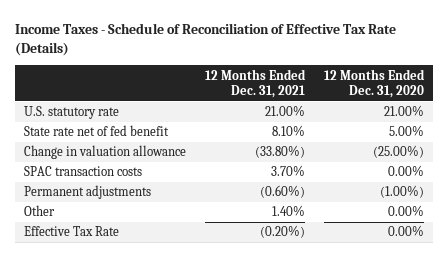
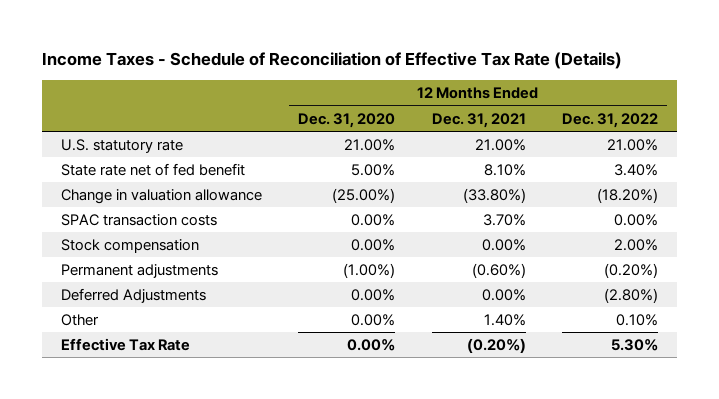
- | 12 Months Ended Dec. 31, 2021 | 12 Months Ended Dec. 31, 2020
+ | 12 Months Ended Dec. 31, 2020 | 12 Months Ended Dec. 31, 2021 | 12 Months Ended Dec. 31, 2022
+ Stock compensation | 0.00% | 0.00% | 2.00%
+ Deferred Adjustments | 0.00% | 0.00% | (2.80%)

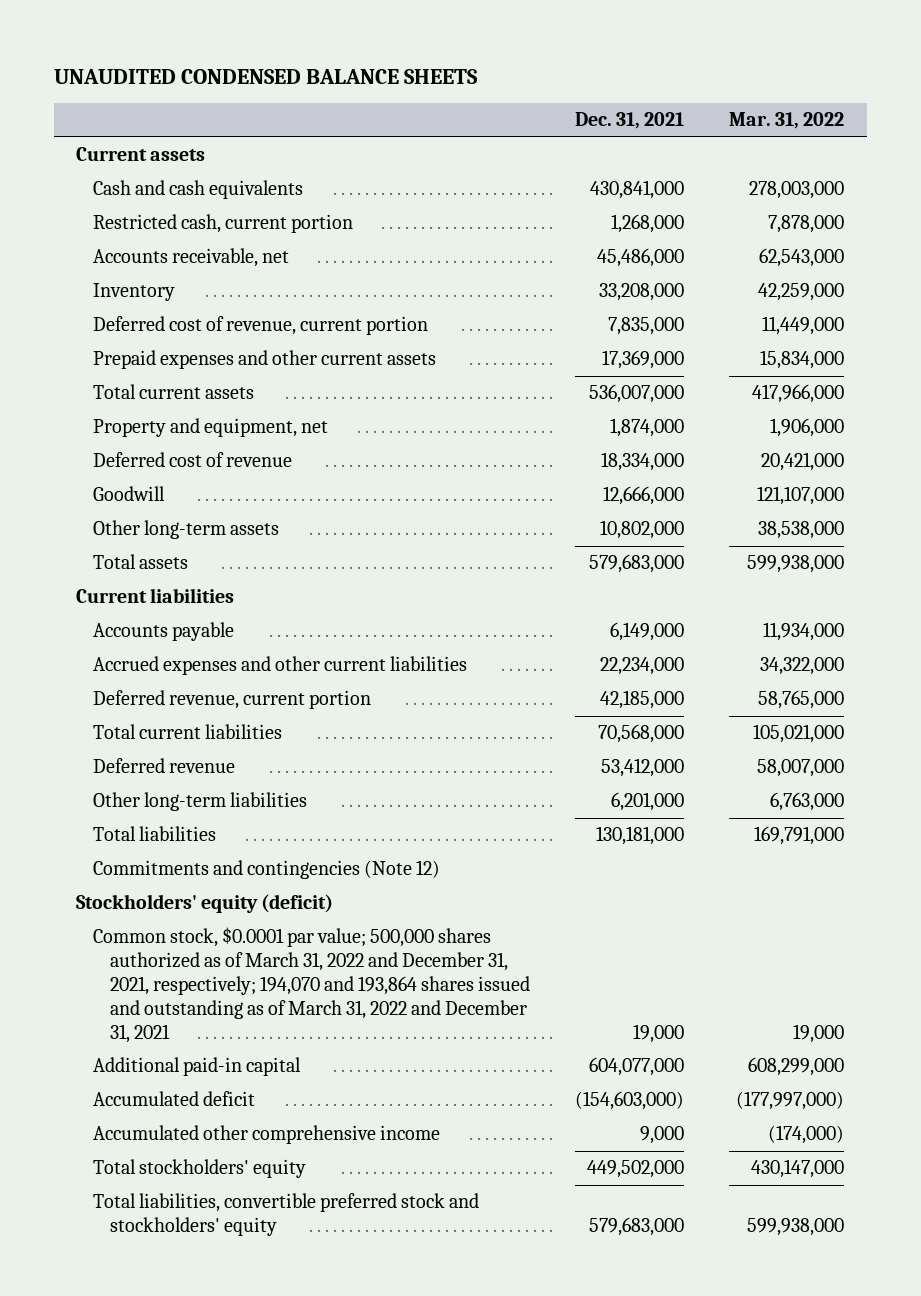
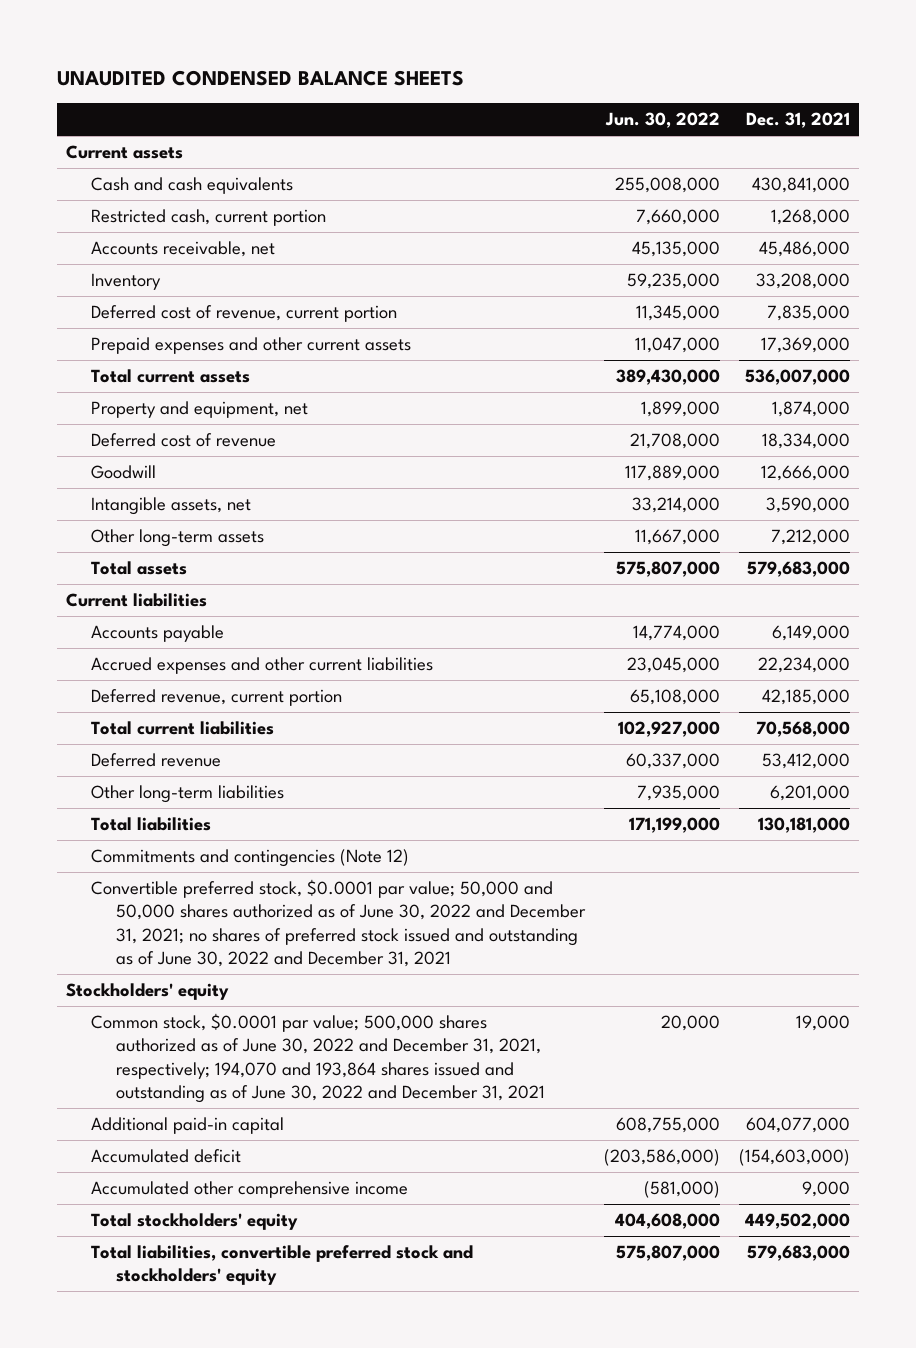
- | Dec. 31, 2021 | Mar. 31, 2022
+ | Jun. 30, 2022 | Dec. 31, 2021
- Other long-term assets | 10,802,000 | 38,538,000
+ Intangible assets, net | 33,214,000 | 3,590,000
+ Other long-term assets | 11,667,000 | 7,212,000
- Stockholders' equity (deficit)
- Common stock, $0.0001 par value; 500,000 shares authorized as of March 31, 2022 and December 31, 2021, respectively; 194,070 and 193,864 shares issued and outstanding as of March 31, 2022 and December 31, 2021 | 19,000 | 19,000
+ Convertible preferred stock, $0.0001 par value; 50,000 and 50,000 shares authorized as of June 30, 2022 and December 31, 2021; no shares of preferred stock issued and outstanding as of June 30, 2022 and December 31, 2021
+ Stockholders' equity
+ Common stock, $0.0001 par value; 500,000 shares authorized as of June 30, 2022 and December 31, 2021, respectively; 194,070 and 193,864 shares issued and outstanding as of June 30, 2022 and December 31, 2021 | 20,000 | 19,000

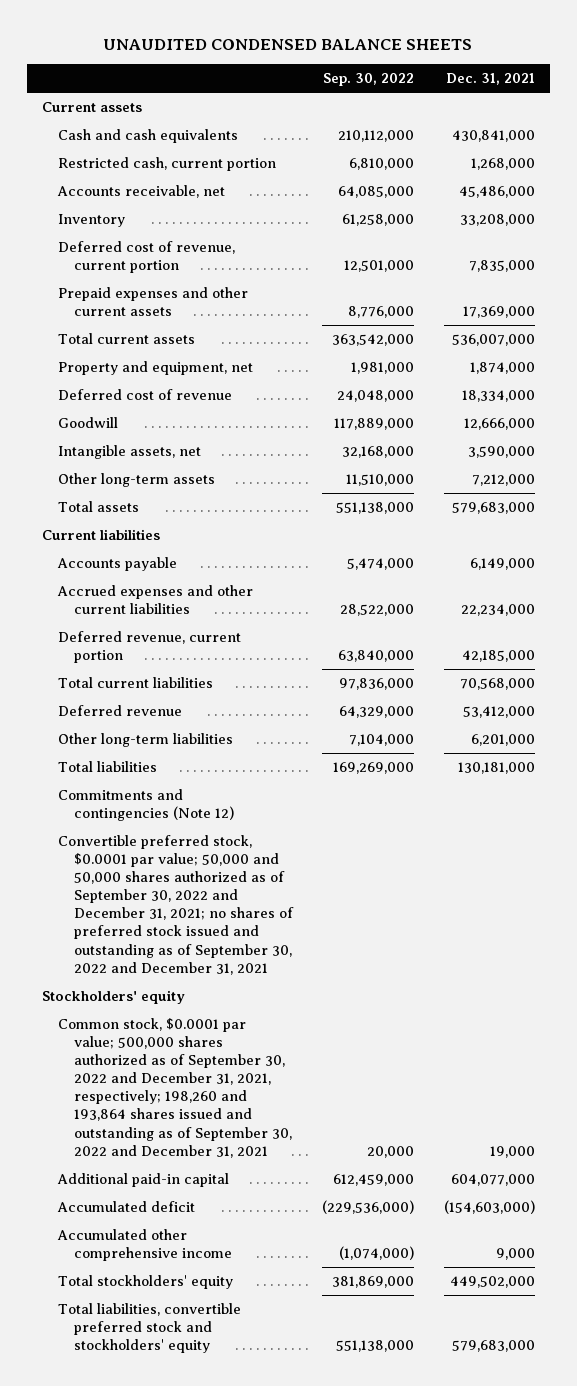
- | Jun. 30, 2022 | Dec. 31, 2021
+ | Sep. 30, 2022 | Dec. 31, 2021
- Convertible preferred stock, $0.0001 par value; 50,000 and 50,000 shares authorized as of June 30, 2022 and December 31, 2021; no shares of preferred stock issued and outstanding as of June 30, 2022 and December 31, 2021
+ Convertible preferred stock, $0.0001 par value; 50,000 and 50,000 shares authorized as of September 30, 2022 and December 31, 2021; no shares of preferred stock issued and outstanding as of September 30, 2022 and December 31, 2021
- Common stock, $0.0001 par value; 500,000 shares authorized as of June 30, 2022 and December 31, 2021, respectively; 194,070 and 193,864 shares issued and outstanding as of June 30, 2022 and December 31, 2021 | 20,000 | 19,000
+ Common stock, $0.0001 par value; 500,000 shares authorized as of September 30, 2022 and December 31, 2021, respectively; 198,260 and 193,864 shares issued and outstanding as of September 30, 2022 and December 31, 2021 | 20,000 | 19,000

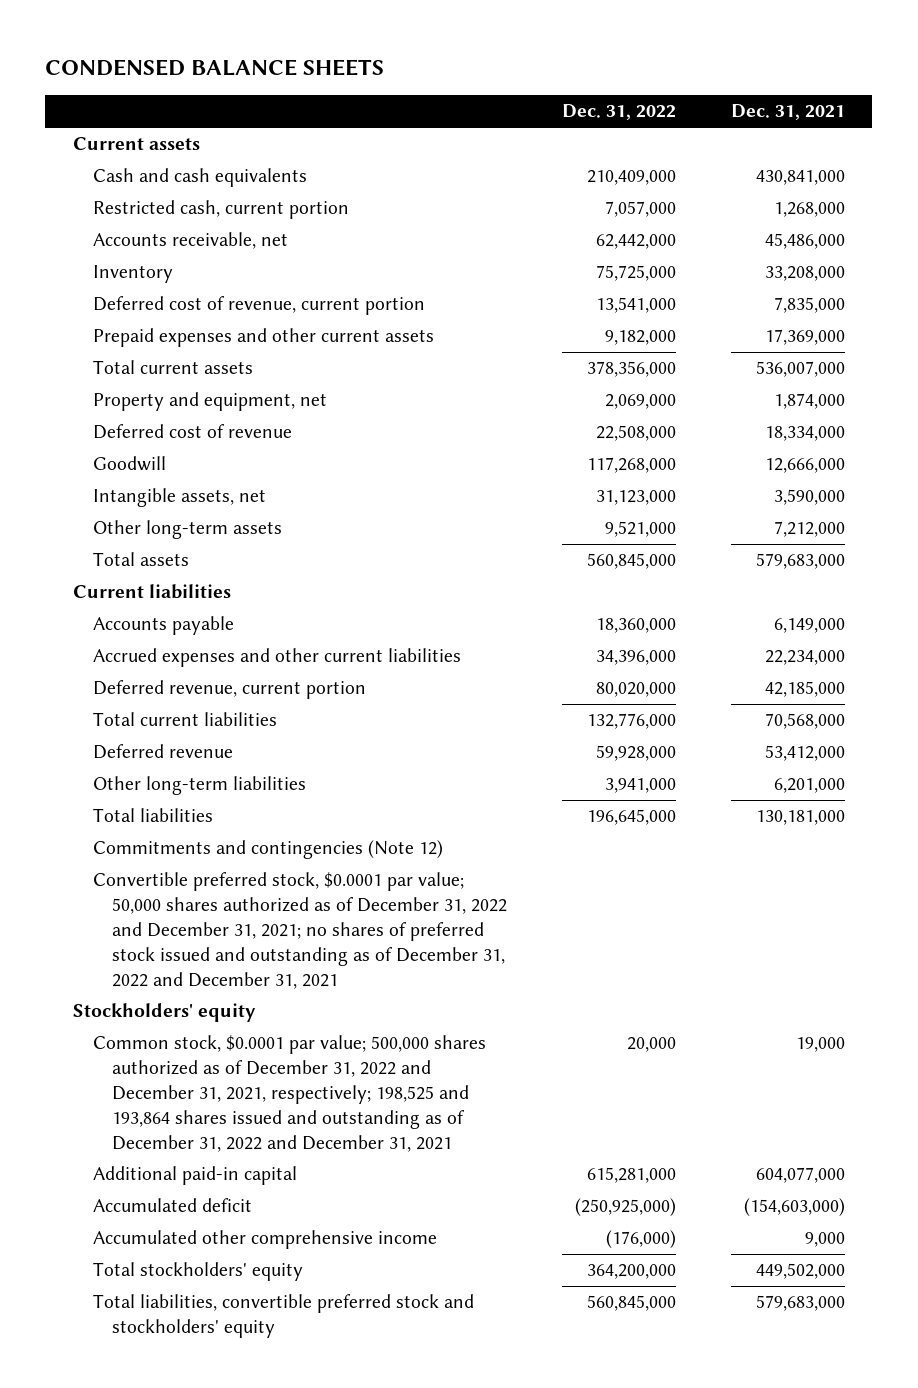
- UNAUDITED CONDENSED BALANCE SHEETS
+ CONDENSED BALANCE SHEETS
- | Sep. 30, 2022 | Dec. 31, 2021
+ | Dec. 31, 2022 | Dec. 31, 2021
- Convertible preferred stock, $0.0001 par value; 50,000 and 50,000 shares authorized as of September 30, 2022 and December 31, 2021; no shares of preferred stock issued and outstanding as of September 30, 2022 and December 31, 2021
+ Convertible preferred stock, $0.0001 par value; 50,000 shares authorized as of December 31, 2022 and December 31, 2021; no shares of preferred stock issued and outstanding as of December 31, 2022 and December 31, 2021
- Common stock, $0.0001 par value; 500,000 shares authorized as of September 30, 2022 and December 31, 2021, respectively; 198,260 and 193,864 shares issued and outstanding as of September 30, 2022 and December 31, 2021 | 20,000 | 19,000
+ Common stock, $0.0001 par value; 500,000 shares authorized as of December 31, 2022 and December 31, 2021, respectively; 198,525 and 193,864 shares issued and outstanding as of December 31, 2022 and December 31, 2021 | 20,000 | 19,000

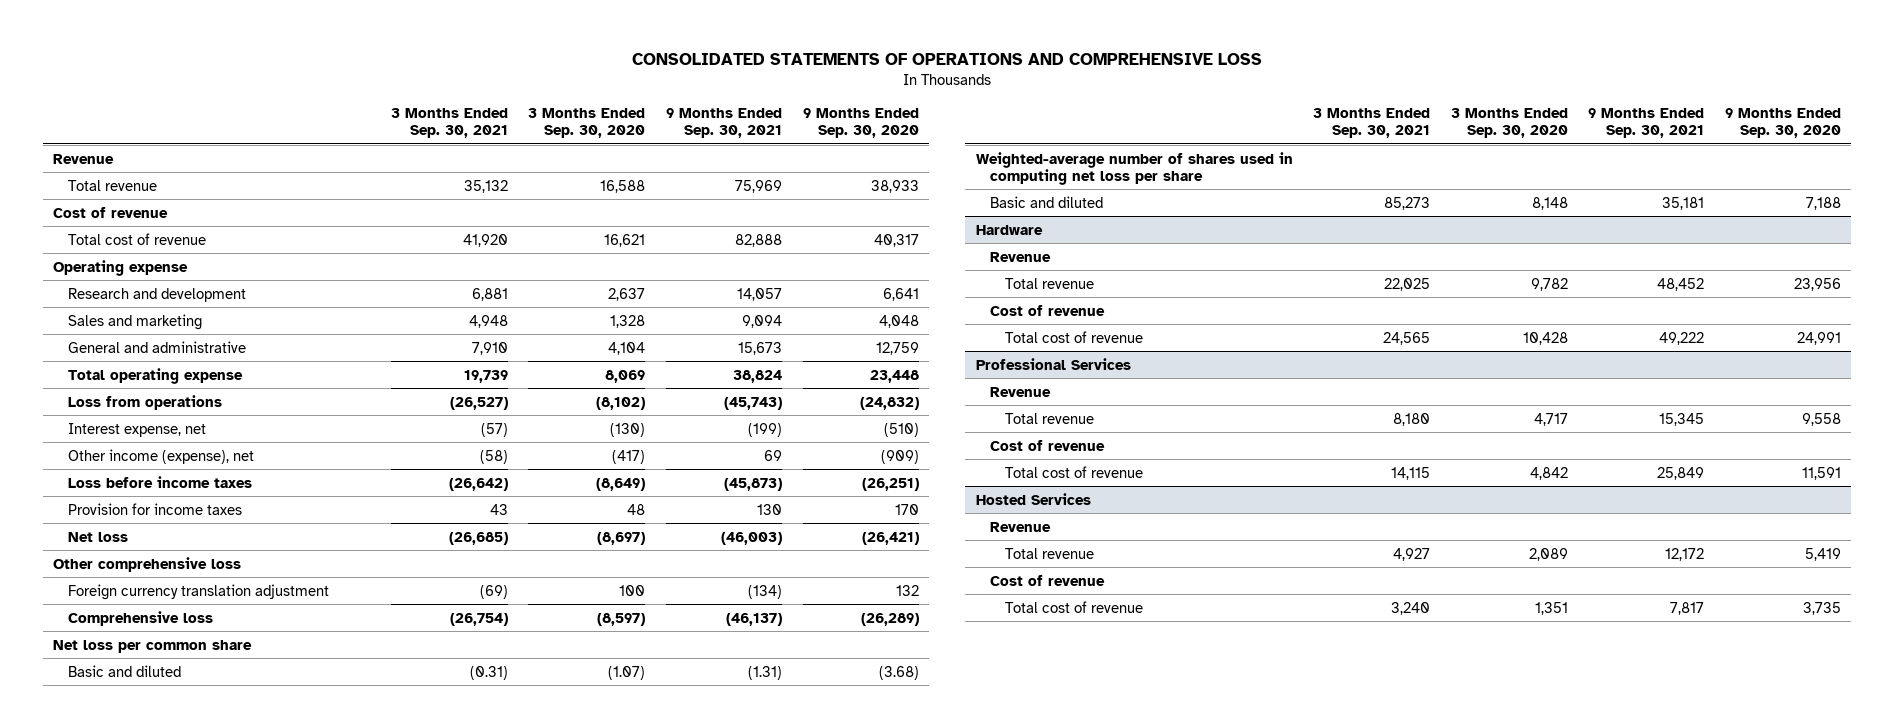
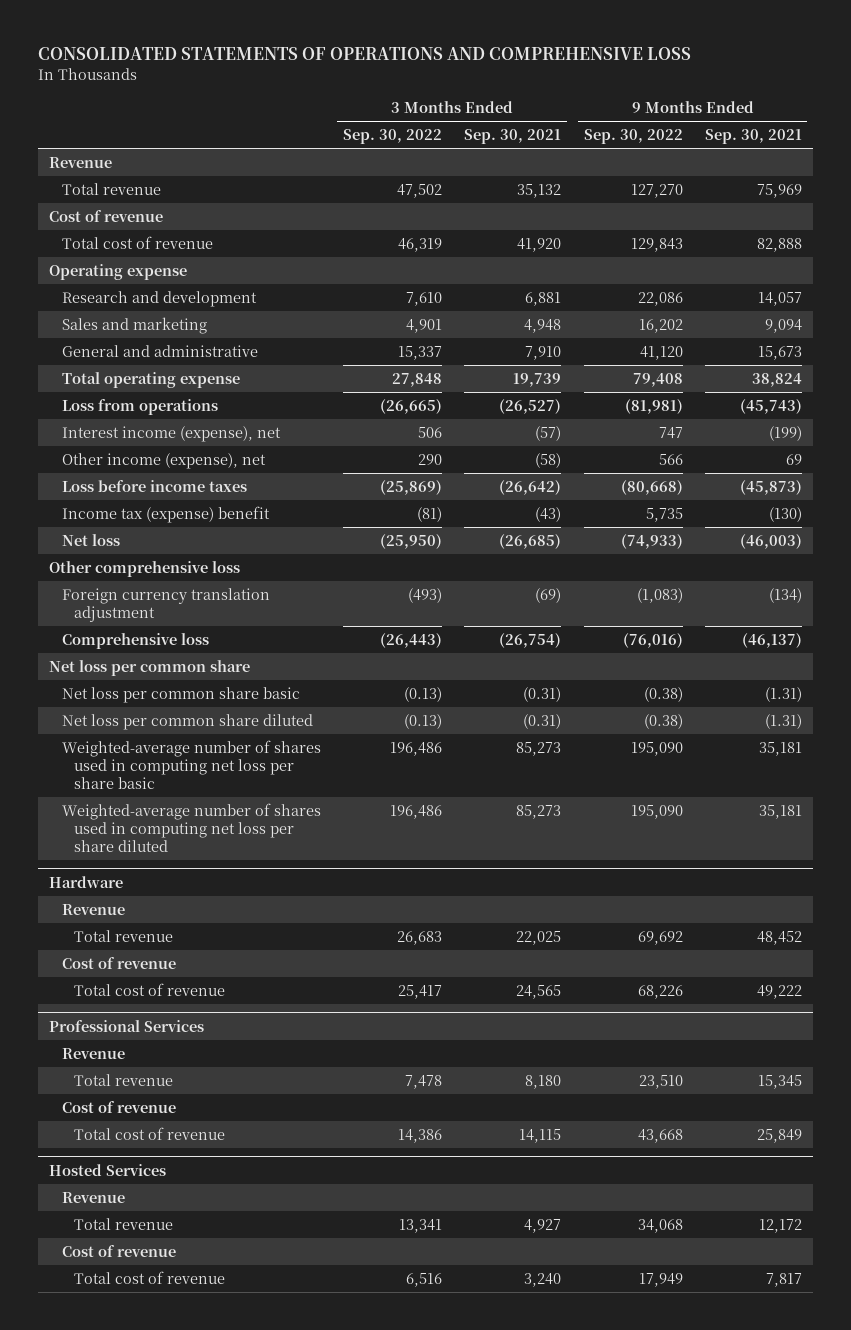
- | 3 Months Ended Sep. 30, 2021 | 3 Months Ended Sep. 30, 2020 | 9 Months Ended Sep. 30, 2021 | 9 Months Ended Sep. 30, 2020
+ | 3 Months Ended Sep. 30, 2022 | 3 Months Ended Sep. 30, 2021 | 9 Months Ended Sep. 30, 2022 | 9 Months Ended Sep. 30, 2021
- Interest expense, net | (57) | (130) | (199) | (510)
+ Interest income (expense), net | 506 | (57) | 747 | (199)
- Provision for income taxes | 43 | 48 | 130 | 170
+ Income tax (expense) benefit | (81) | (43) | 5,735 | (130)
- Basic and diluted | (0.31) | (1.07) | (1.31) | (3.68)
- Weighted-average number of shares used in computing net loss per share
- Basic and diluted | 85,273 | 8,148 | 35,181 | 7,188
+ Net loss per common share basic | (0.13) | (0.31) | (0.38) | (1.31)
+ Net loss per common share diluted | (0.13) | (0.31) | (0.38) | (1.31)
+ Weighted-average number of shares used in computing net loss per share basic | 196,486 | 85,273 | 195,090 | 35,181
+ Weighted-average number of shares used in computing net loss per share diluted | 196,486 | 85,273 | 195,090 | 35,181

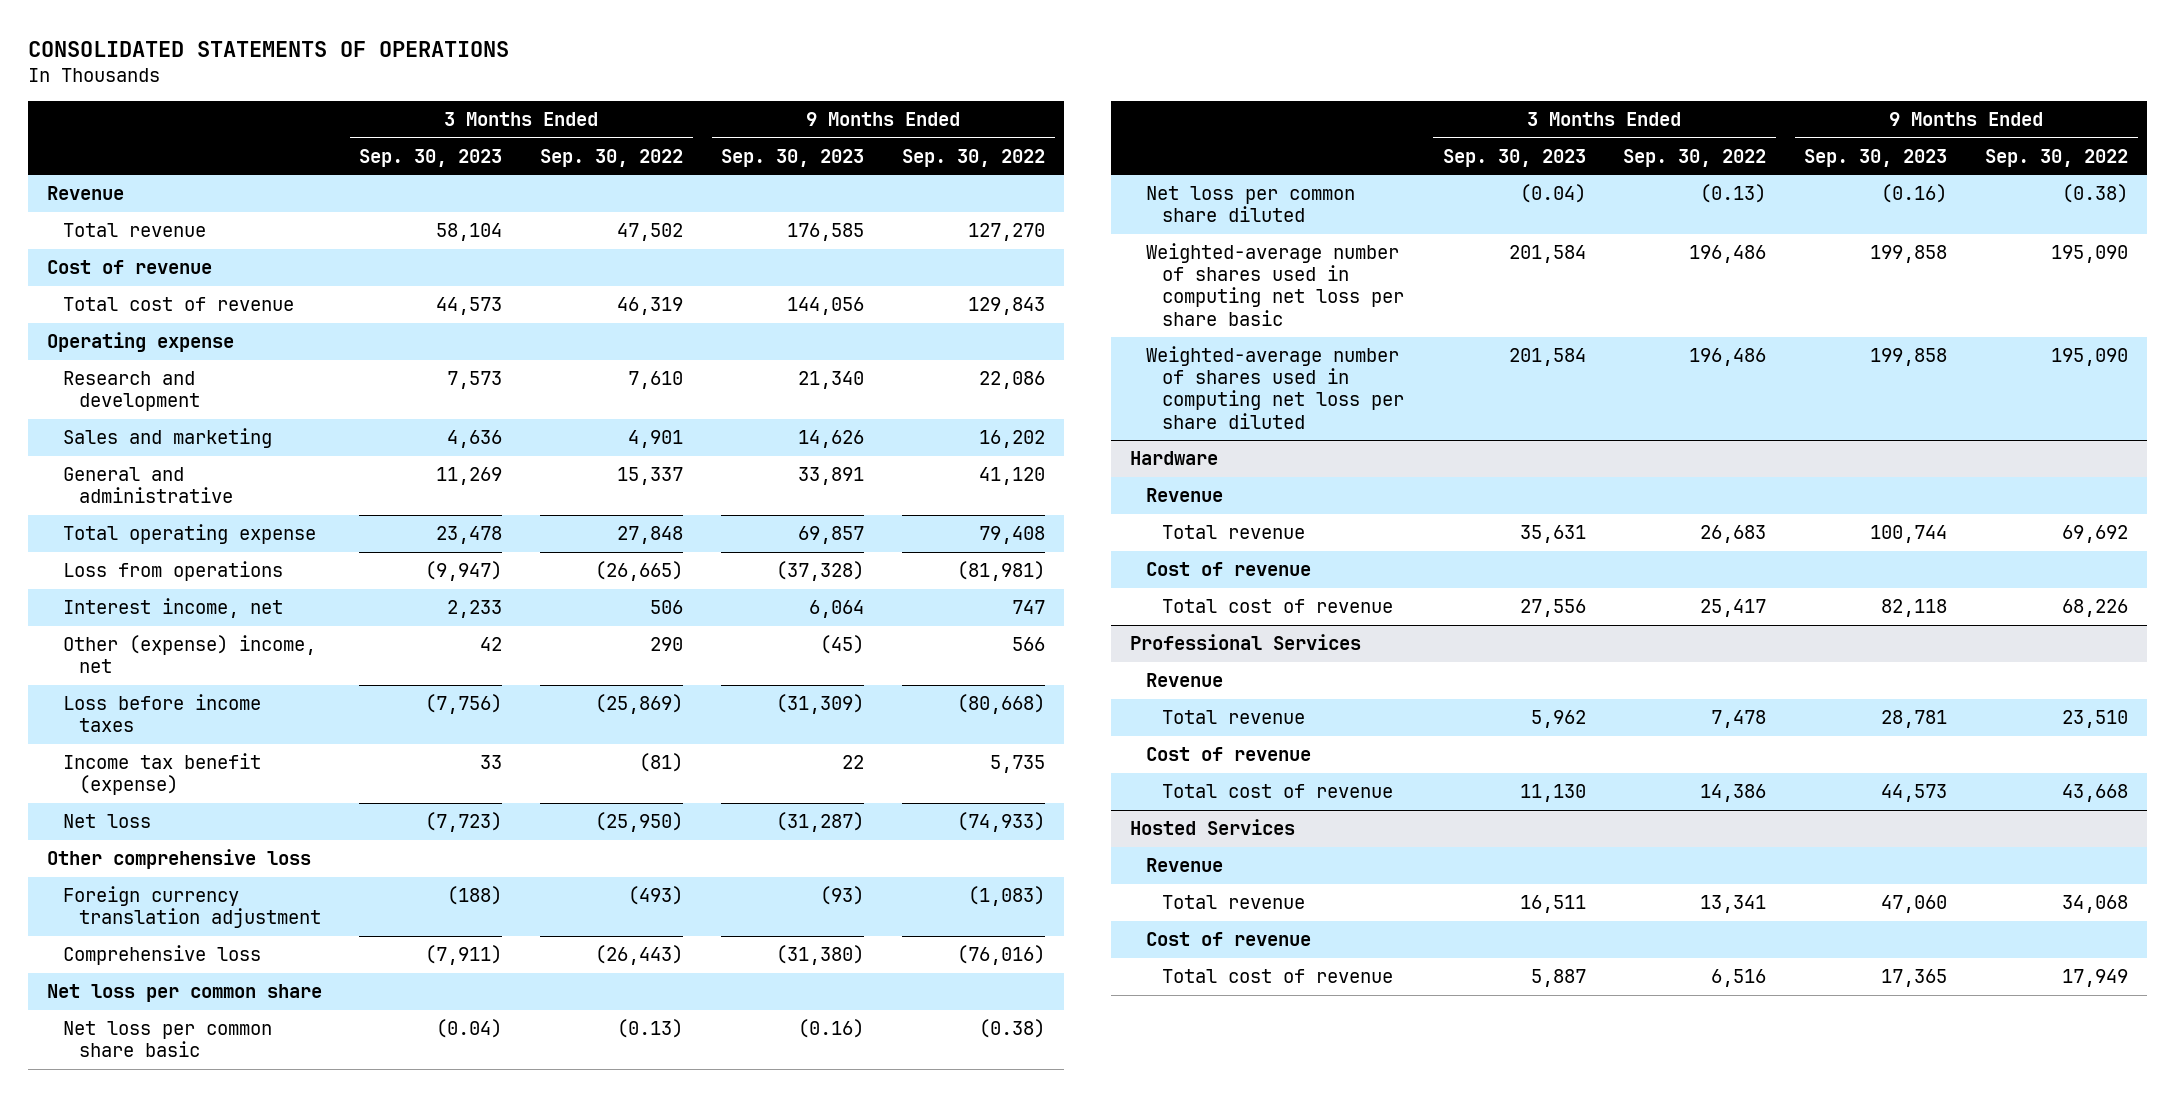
- CONSOLIDATED STATEMENTS OF OPERATIONS AND COMPREHENSIVE LOSS
+ CONSOLIDATED STATEMENTS OF OPERATIONS
- | 3 Months Ended Sep. 30, 2022 | 3 Months Ended Sep. 30, 2021 | 9 Months Ended Sep. 30, 2022 | 9 Months Ended Sep. 30, 2021
+ | 3 Months Ended Sep. 30, 2023 | 3 Months Ended Sep. 30, 2022 | 9 Months Ended Sep. 30, 2023 | 9 Months Ended Sep. 30, 2022
- Interest income (expense), net | 506 | (57) | 747 | (199)
- Other income (expense), net | 290 | (58) | 566 | 69
+ Interest income, net | 2,233 | 506 | 6,064 | 747
+ Other (expense) income, net | 42 | 290 | (45) | 566
- Income tax (expense) benefit | (81) | (43) | 5,735 | (130)
+ Income tax benefit (expense) | 33 | (81) | 22 | 5,735

